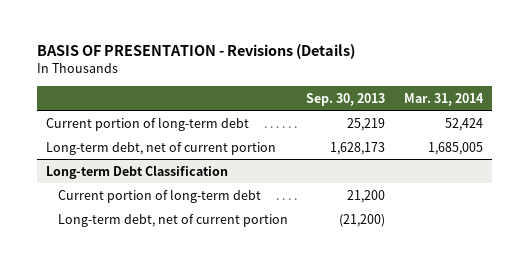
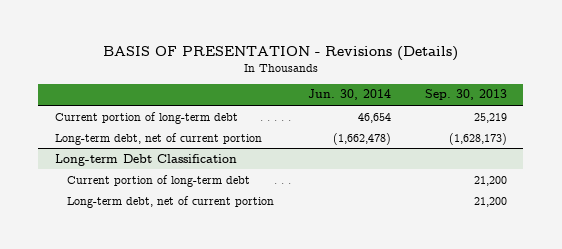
- | Sep. 30, 2013 | Mar. 31, 2014
+ | Jun. 30, 2014 | Sep. 30, 2013
- Long-term debt, net of current portion | 1,628,173 | 1,685,005
+ Long-term debt, net of current portion | (1,662,478) | (1,628,173)
@ Long-term Debt Classification
- Long-term debt, net of current portion | (21,200) |
+ Long-term debt, net of current portion | | 21,200

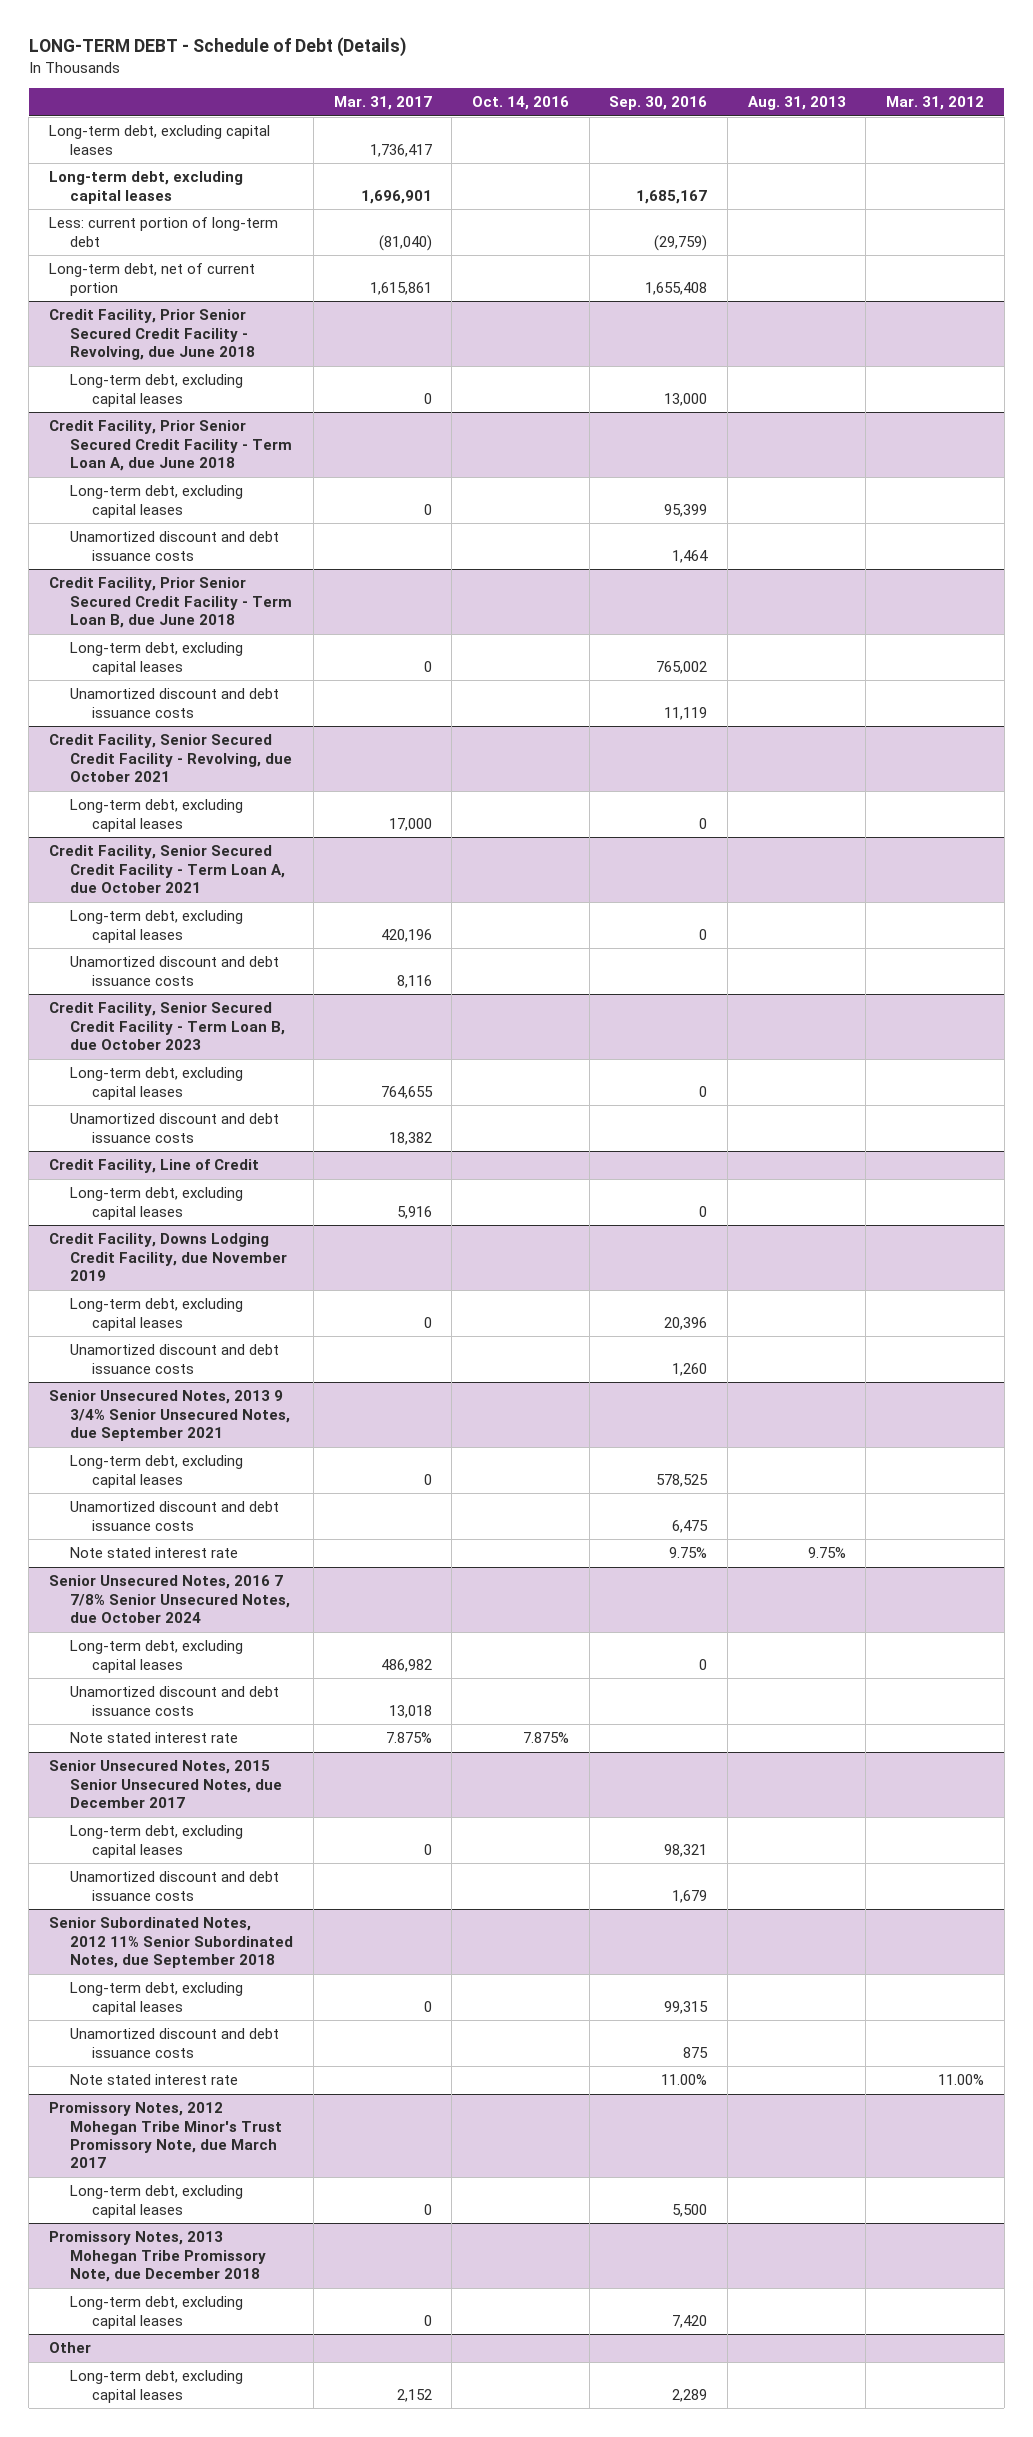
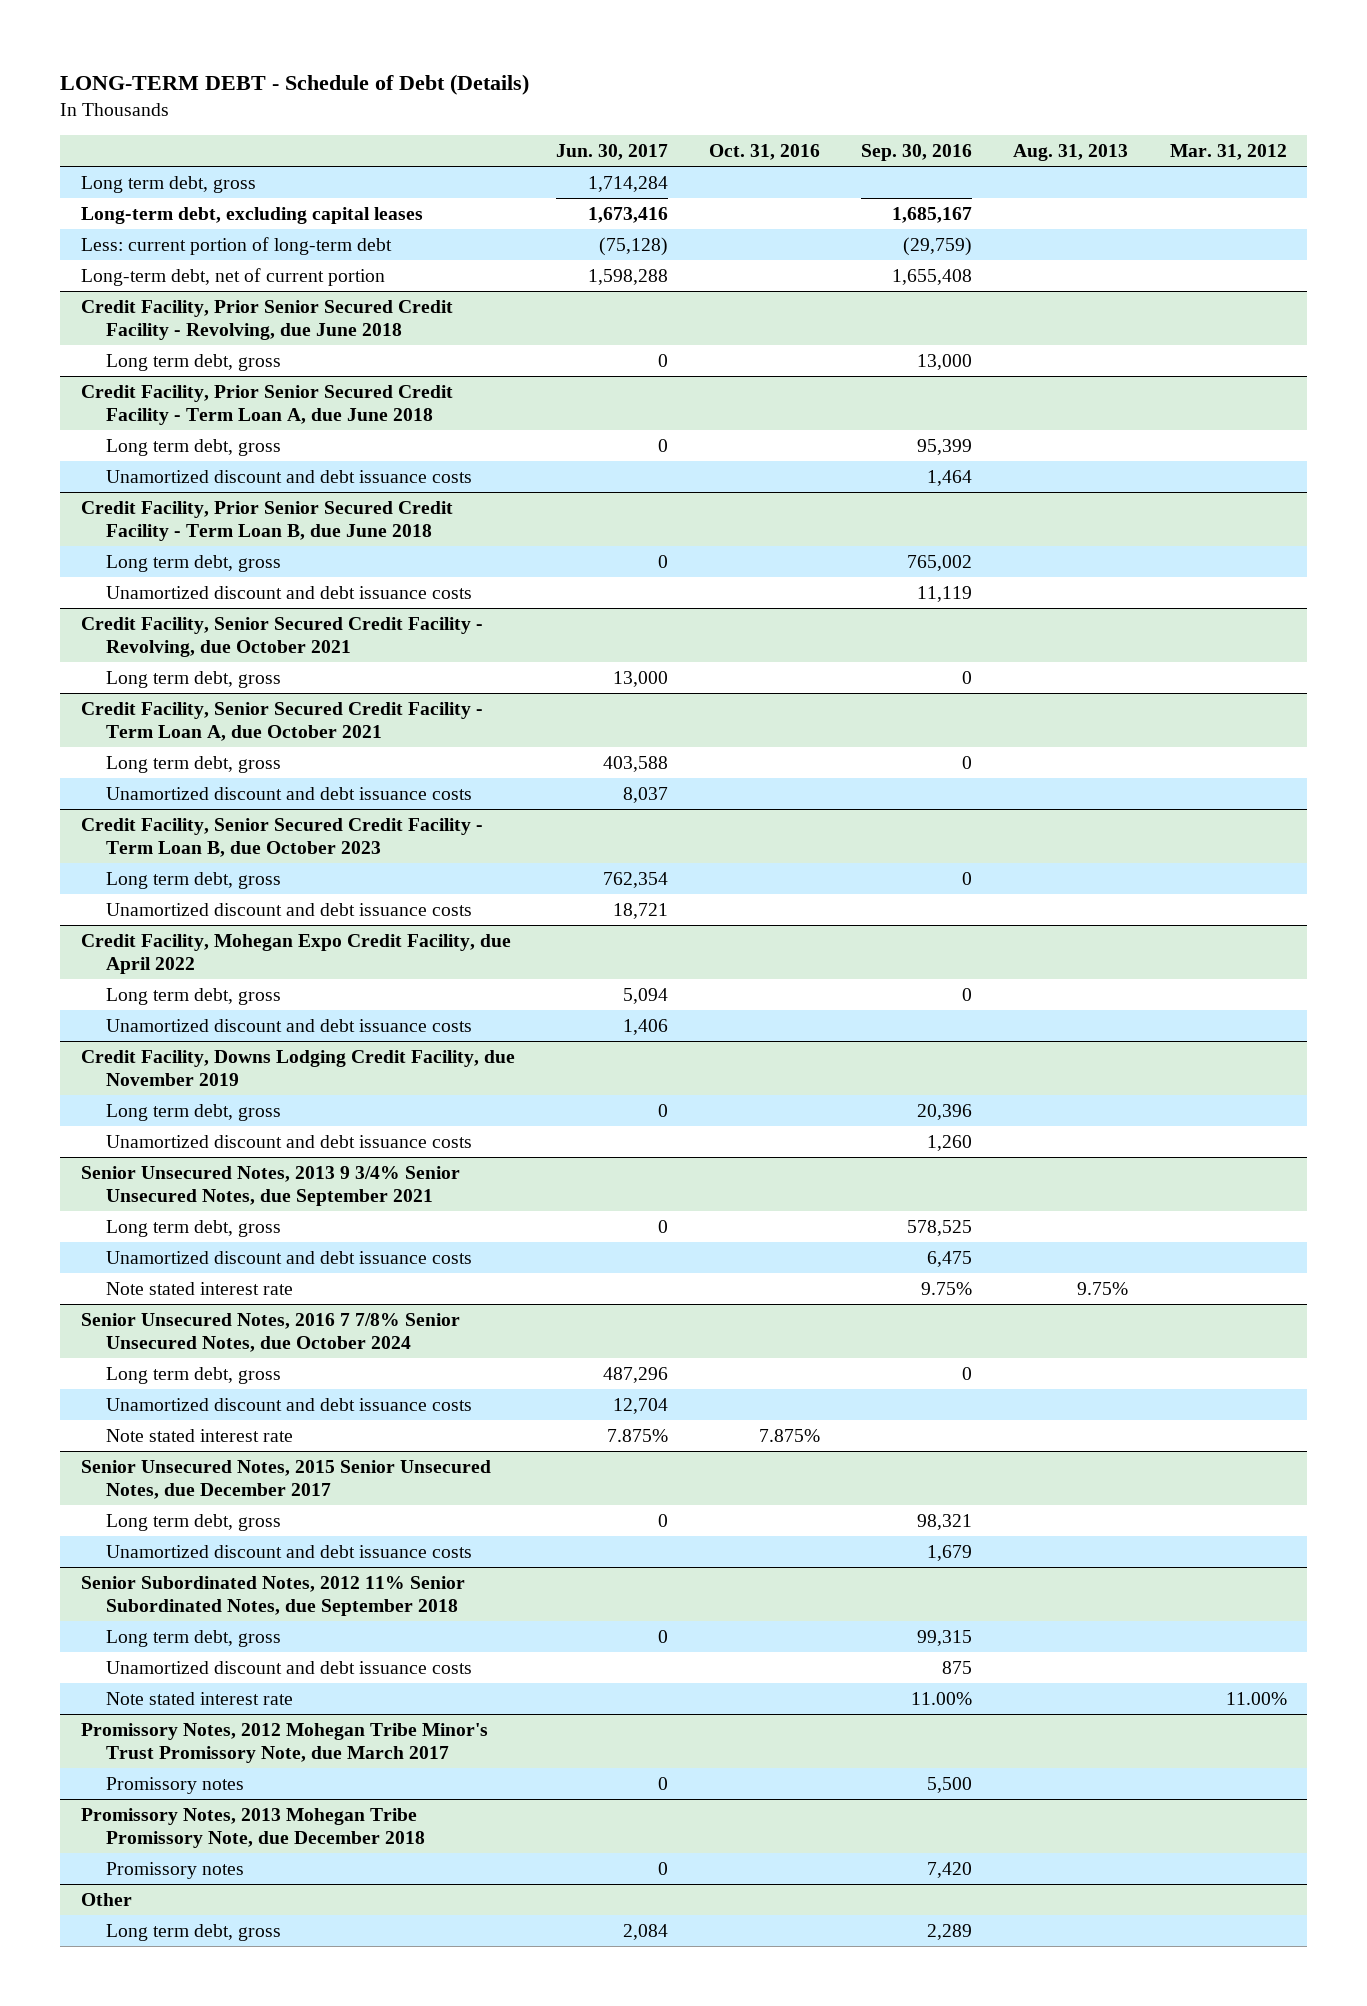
- | Mar. 31, 2017 | Oct. 14, 2016 | Sep. 30, 2016 | Aug. 31, 2013 | Mar. 31, 2012
+ | Jun. 30, 2017 | Oct. 31, 2016 | Sep. 30, 2016 | Aug. 31, 2013 | Mar. 31, 2012
- Long-term debt, excluding capital leases | 1,736,417 | | | |
+ Long term debt, gross | 1,714,284 | | | |
@ Credit Facility, Prior Senior Secured Credit Facility - Revolving, due June 2018
- Long-term debt, excluding capital leases | 0 | | 13,000 | |
+ Long term debt, gross | 0 | | 13,000 | |
@ Credit Facility, Prior Senior Secured Credit Facility - Term Loan A, due June 2018
- Long-term debt, excluding capital leases | 0 | | 95,399 | |
+ Long term debt, gross | 0 | | 95,399 | |
@ Credit Facility, Prior Senior Secured Credit Facility - Term Loan B, due June 2018
- Long-term debt, excluding capital leases | 0 | | 765,002 | |
+ Long term debt, gross | 0 | | 765,002 | |
@ Credit Facility, Senior Secured Credit Facility - Revolving, due October 2021
- Long-term debt, excluding capital leases | 17,000 | | 0 | |
+ Long term debt, gross | 13,000 | | 0 | |
@ Credit Facility, Senior Secured Credit Facility - Term Loan A, due October 2021
- Long-term debt, excluding capital leases | 420,196 | | 0 | |
+ Long term debt, gross | 403,588 | | 0 | |
@ Credit Facility, Senior Secured Credit Facility - Term Loan B, due October 2023
- Long-term debt, excluding capital leases | 764,655 | | 0 | |
+ Long term debt, gross | 762,354 | | 0 | |
- Credit Facility, Line of Credit
- Long-term debt, excluding capital leases | 5,916 | | 0 | |
+ Credit Facility, Mohegan Expo Credit Facility, due April 2022
+ Long term debt, gross | 5,094 | | 0 | |
+ Unamortized discount and debt issuance costs | 1,406 | | | |
@ Credit Facility, Downs Lodging Credit Facility, due November 2019
- Long-term debt, excluding capital leases | 0 | | 20,396 | |
+ Long term debt, gross | 0 | | 20,396 | |
@ Senior Unsecured Notes, 2013 9 3/4% Senior Unsecured Notes, due September 2021
- Long-term debt, excluding capital leases | 0 | | 578,525 | |
+ Long term debt, gross | 0 | | 578,525 | |
@ Senior Unsecured Notes, 2016 7 7/8% Senior Unsecured Notes, due October 2024
- Long-term debt, excluding capital leases | 486,982 | | 0 | |
+ Long term debt, gross | 487,296 | | 0 | |
@ Senior Unsecured Notes, 2015 Senior Unsecured Notes, due December 2017
- Long-term debt, excluding capital leases | 0 | | 98,321 | |
+ Long term debt, gross | 0 | | 98,321 | |
@ Senior Subordinated Notes, 2012 11% Senior Subordinated Notes, due September 2018
- Long-term debt, excluding capital leases | 0 | | 99,315 | |
+ Long term debt, gross | 0 | | 99,315 | |
@ Promissory Notes, 2012 Mohegan Tribe Minor's Trust Promissory Note, due March 2017
- Long-term debt, excluding capital leases | 0 | | 5,500 | |
+ Promissory notes | 0 | | 5,500 | |
@ Promissory Notes, 2013 Mohegan Tribe Promissory Note, due December 2018
- Long-term debt, excluding capital leases | 0 | | 7,420 | |
+ Promissory notes | 0 | | 7,420 | |
@ Other
- Long-term debt, excluding capital leases | 2,152 | | 2,289 | |
+ Long term debt, gross | 2,084 | | 2,289 | |

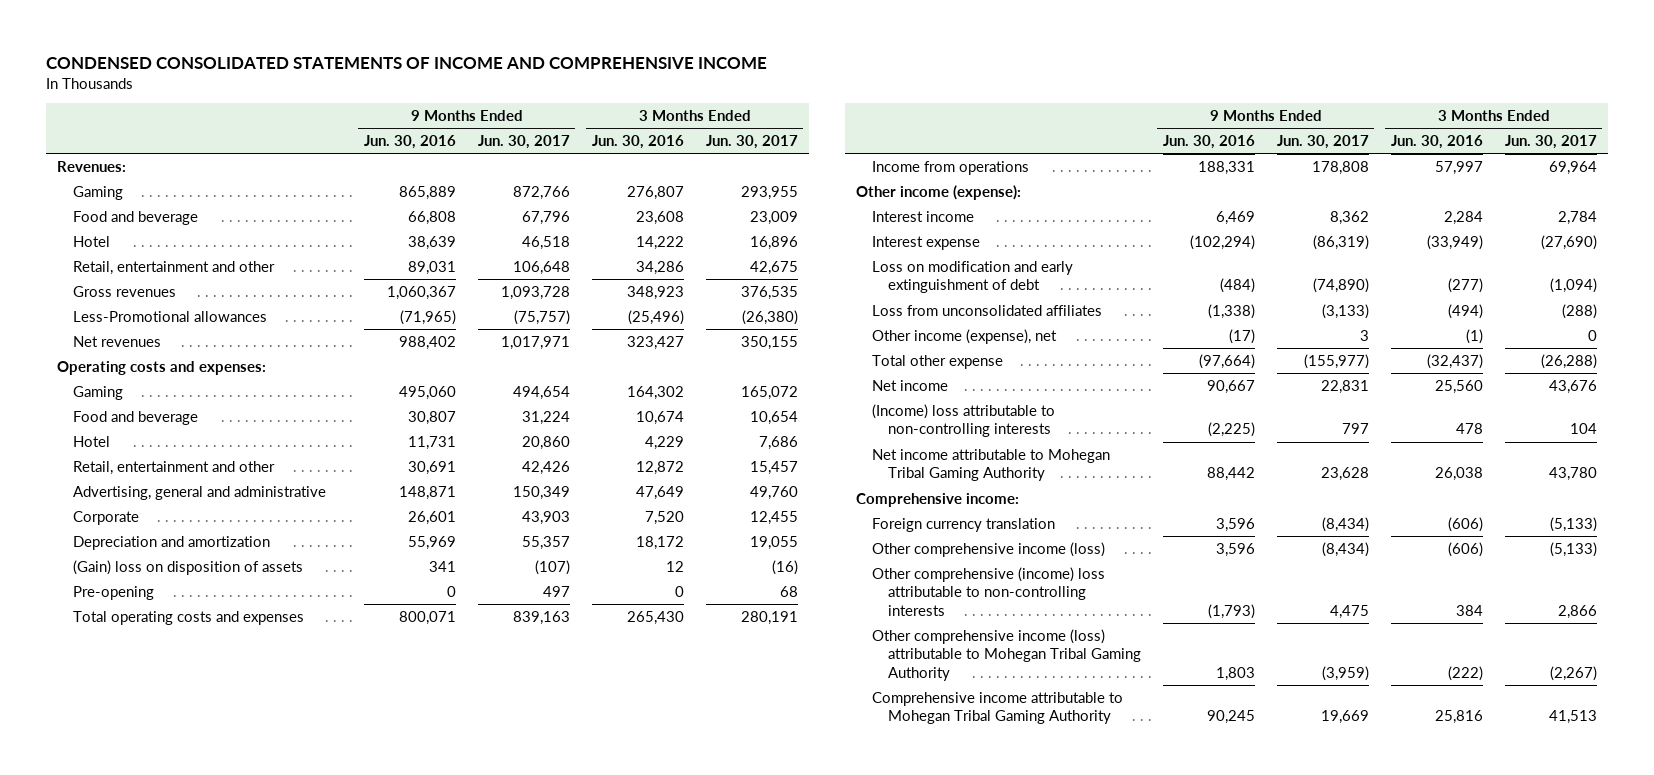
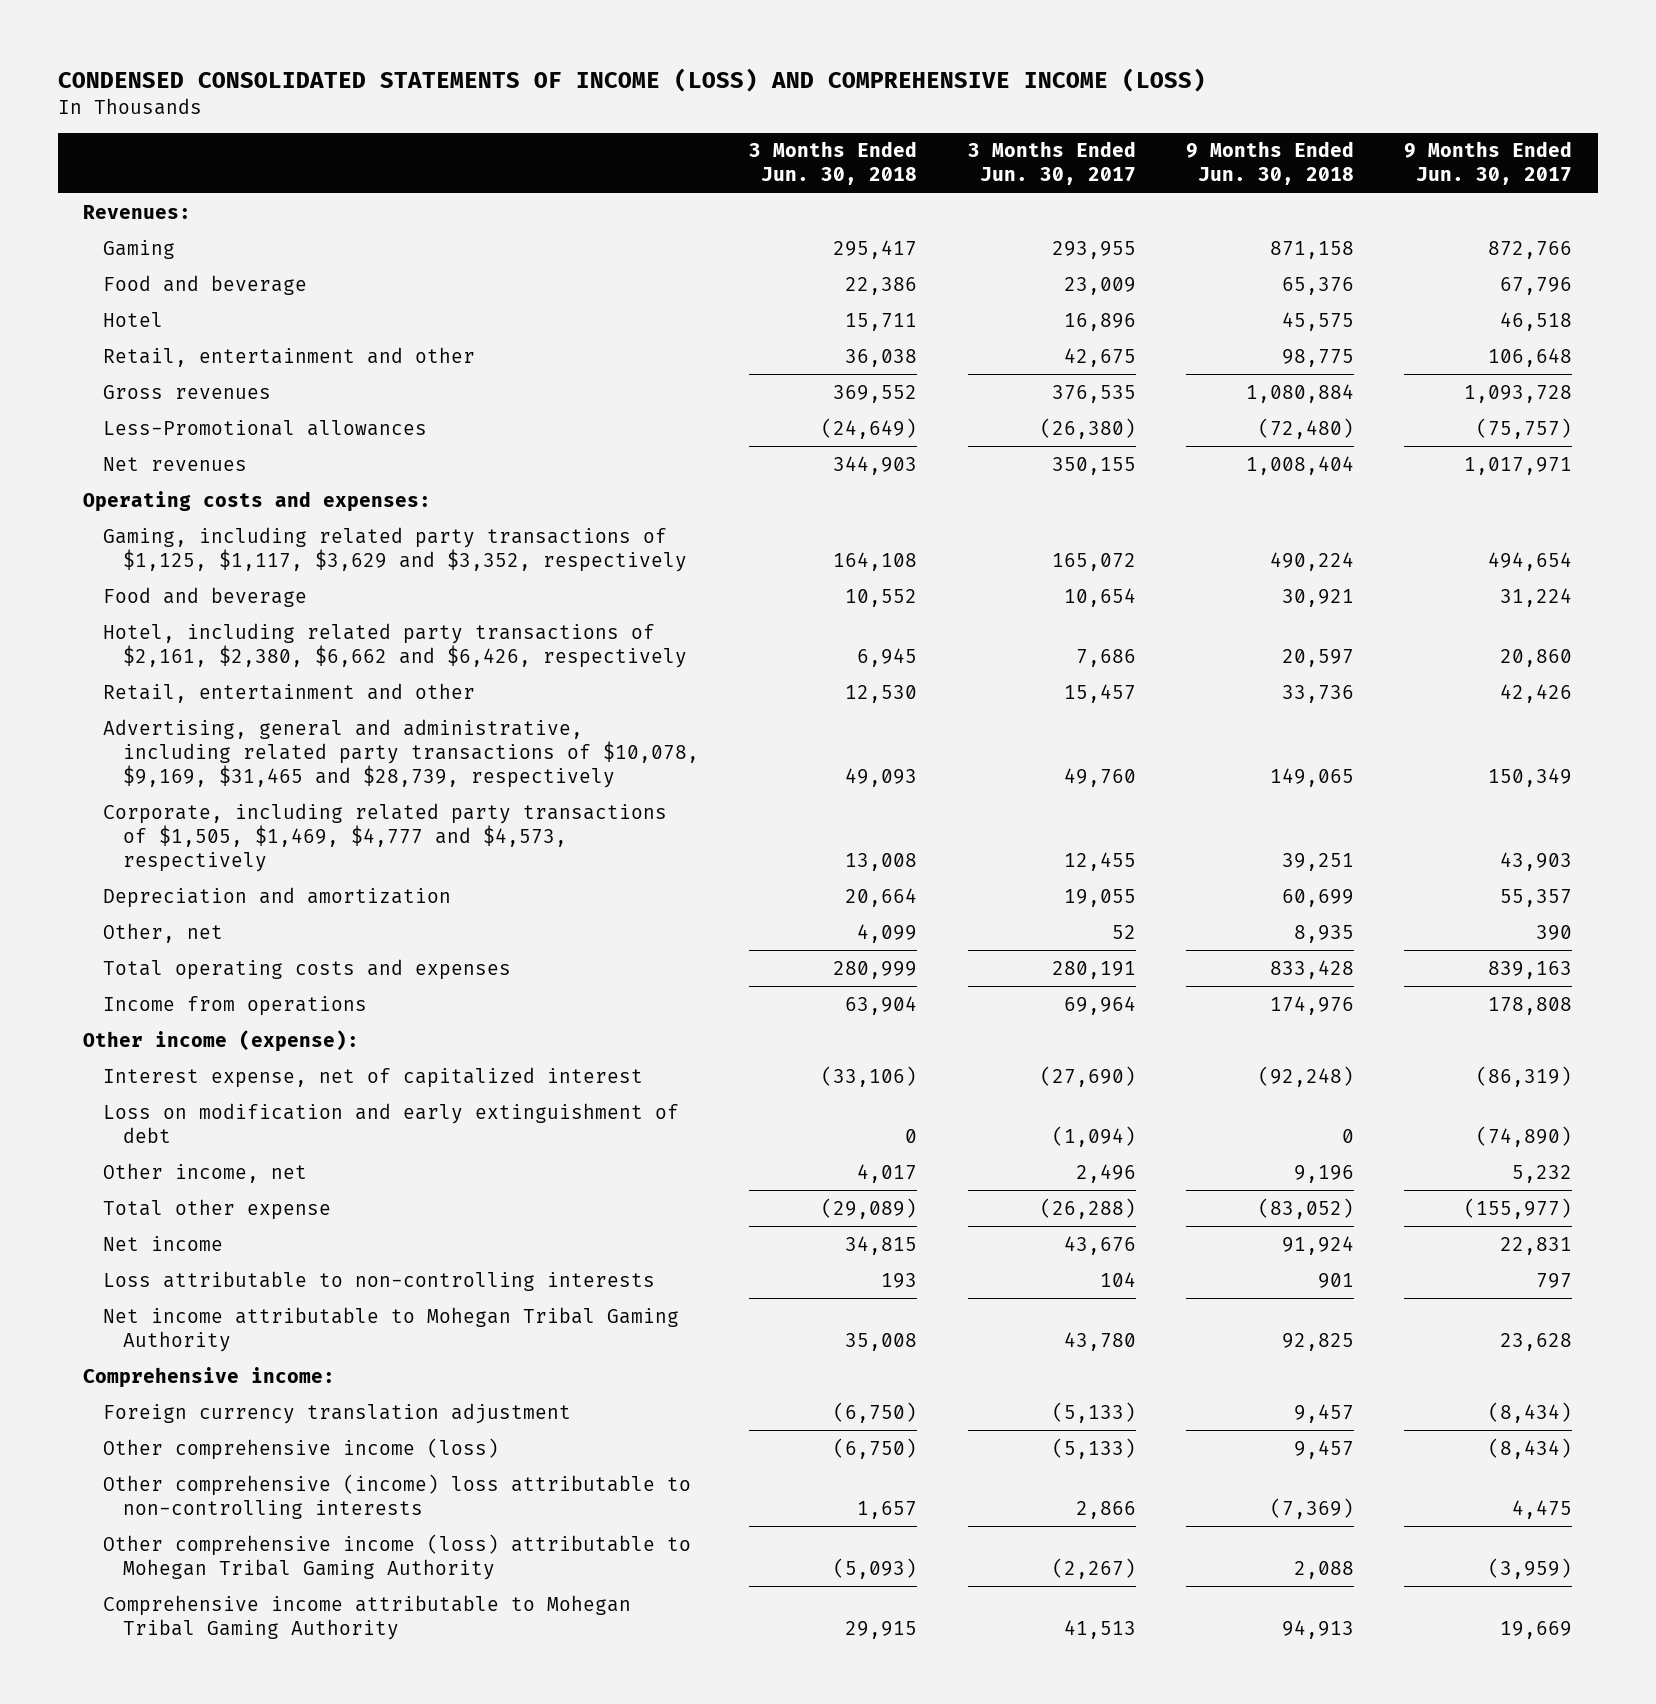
- CONDENSED CONSOLIDATED STATEMENTS OF INCOME AND COMPREHENSIVE INCOME
+ CONDENSED CONSOLIDATED STATEMENTS OF INCOME (LOSS) AND COMPREHENSIVE INCOME (LOSS)
- | 9 Months Ended Jun. 30, 2016 | 9 Months Ended Jun. 30, 2017 | 3 Months Ended Jun. 30, 2016 | 3 Months Ended Jun. 30, 2017
+ | 3 Months Ended Jun. 30, 2018 | 3 Months Ended Jun. 30, 2017 | 9 Months Ended Jun. 30, 2018 | 9 Months Ended Jun. 30, 2017
- Gaming | 495,060 | 494,654 | 164,302 | 165,072
+ Gaming, including related party transactions of $1,125, $1,117, $3,629 and $3,352, respectively | 164,108 | 165,072 | 490,224 | 494,654
- Hotel | 11,731 | 20,860 | 4,229 | 7,686
+ Hotel, including related party transactions of $2,161, $2,380, $6,662 and $6,426, respectively | 6,945 | 7,686 | 20,597 | 20,860
- Advertising, general and administrative | 148,871 | 150,349 | 47,649 | 49,760
- Corporate | 26,601 | 43,903 | 7,520 | 12,455
+ Advertising, general and administrative, including related party transactions of $10,078, $9,169, $31,465 and $28,739, respectively | 49,093 | 49,760 | 149,065 | 150,349
+ Corporate, including related party transactions of $1,505, $1,469, $4,777 and $4,573, respectively | 13,008 | 12,455 | 39,251 | 43,903
- (Gain) loss on disposition of assets | 341 | (107) | 12 | (16)
- Pre-opening | 0 | 497 | 0 | 68
+ Other, net | 4,099 | 52 | 8,935 | 390
- Interest income | 6,469 | 8,362 | 2,284 | 2,784
- Interest expense | (102,294) | (86,319) | (33,949) | (27,690)
+ Interest expense, net of capitalized interest | (33,106) | (27,690) | (92,248) | (86,319)
- Loss from unconsolidated affiliates | (1,338) | (3,133) | (494) | (288)
- Other income (expense), net | (17) | 3 | (1) | 0
+ Other income, net | 4,017 | 2,496 | 9,196 | 5,232
- (Income) loss attributable to non-controlling interests | (2,225) | 797 | 478 | 104
+ Loss attributable to non-controlling interests | 193 | 104 | 901 | 797
- Foreign currency translation | 3,596 | (8,434) | (606) | (5,133)
+ Foreign currency translation adjustment | (6,750) | (5,133) | 9,457 | (8,434)

